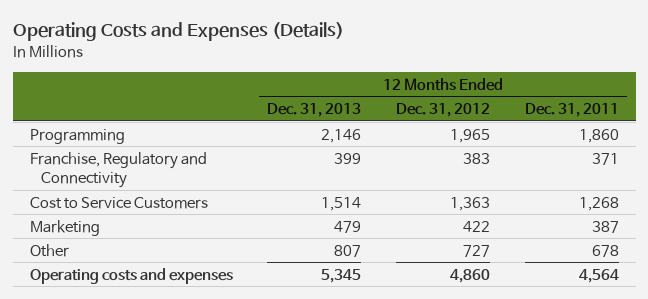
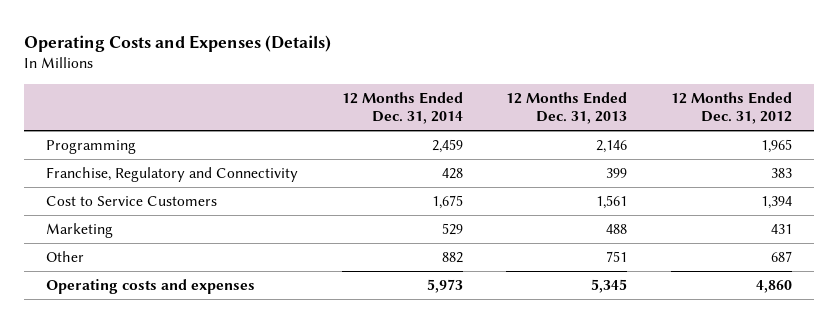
- | 12 Months Ended Dec. 31, 2013 | 12 Months Ended Dec. 31, 2012 | 12 Months Ended Dec. 31, 2011
+ | 12 Months Ended Dec. 31, 2014 | 12 Months Ended Dec. 31, 2013 | 12 Months Ended Dec. 31, 2012
- Cost to Service Customers | 1,514 | 1,363 | 1,268
- Marketing | 479 | 422 | 387
- Other | 807 | 727 | 678
+ Cost to Service Customers | 1,675 | 1,561 | 1,394
+ Marketing | 529 | 488 | 431
+ Other | 882 | 751 | 687

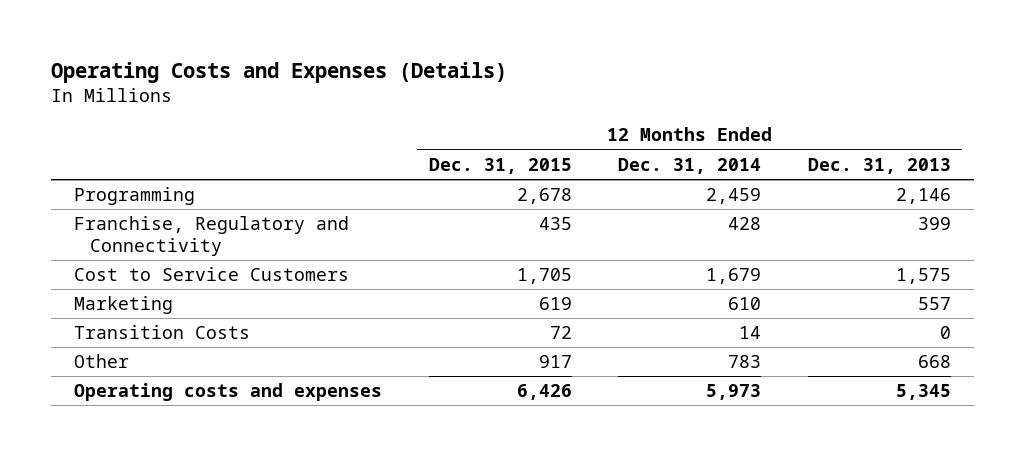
- | 12 Months Ended Dec. 31, 2014 | 12 Months Ended Dec. 31, 2013 | 12 Months Ended Dec. 31, 2012
+ | 12 Months Ended Dec. 31, 2015 | 12 Months Ended Dec. 31, 2014 | 12 Months Ended Dec. 31, 2013
- Cost to Service Customers | 1,675 | 1,561 | 1,394
- Marketing | 529 | 488 | 431
- Other | 882 | 751 | 687
+ Cost to Service Customers | 1,705 | 1,679 | 1,575
+ Marketing | 619 | 610 | 557
+ Transition Costs | 72 | 14 | 0
+ Other | 917 | 783 | 668

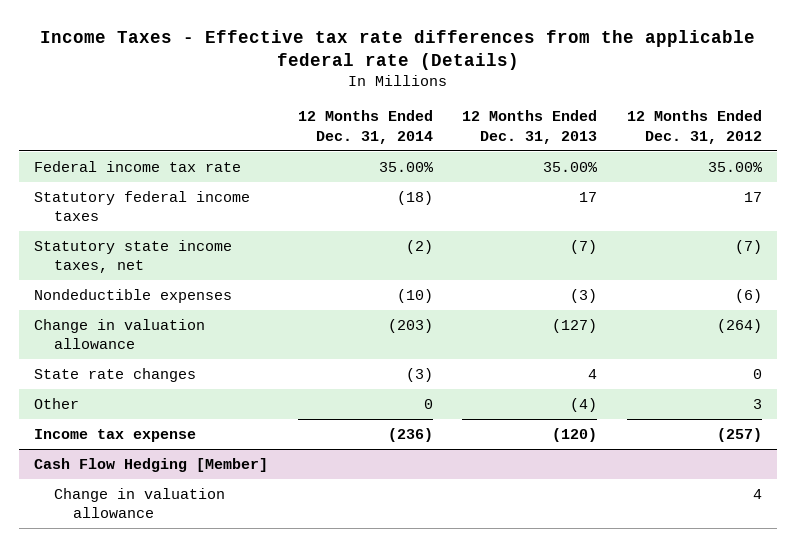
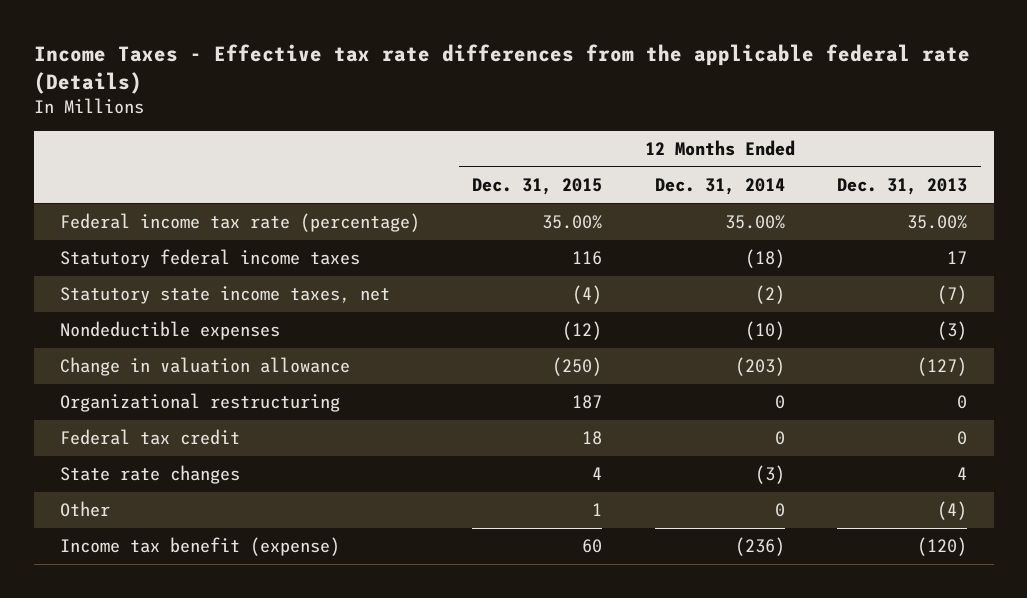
- | 12 Months Ended Dec. 31, 2014 | 12 Months Ended Dec. 31, 2013 | 12 Months Ended Dec. 31, 2012
+ | 12 Months Ended Dec. 31, 2015 | 12 Months Ended Dec. 31, 2014 | 12 Months Ended Dec. 31, 2013
- Federal income tax rate | 35.00% | 35.00% | 35.00%
+ Federal income tax rate (percentage) | 35.00% | 35.00% | 35.00%
+ Organizational restructuring | 187 | 0 | 0
+ Federal tax credit | 18 | 0 | 0
- Income tax expense | (236) | (120) | (257)
- Cash Flow Hedging [Member]
- Change in valuation allowance | | | 4
+ Income tax benefit (expense) | 60 | (236) | (120)

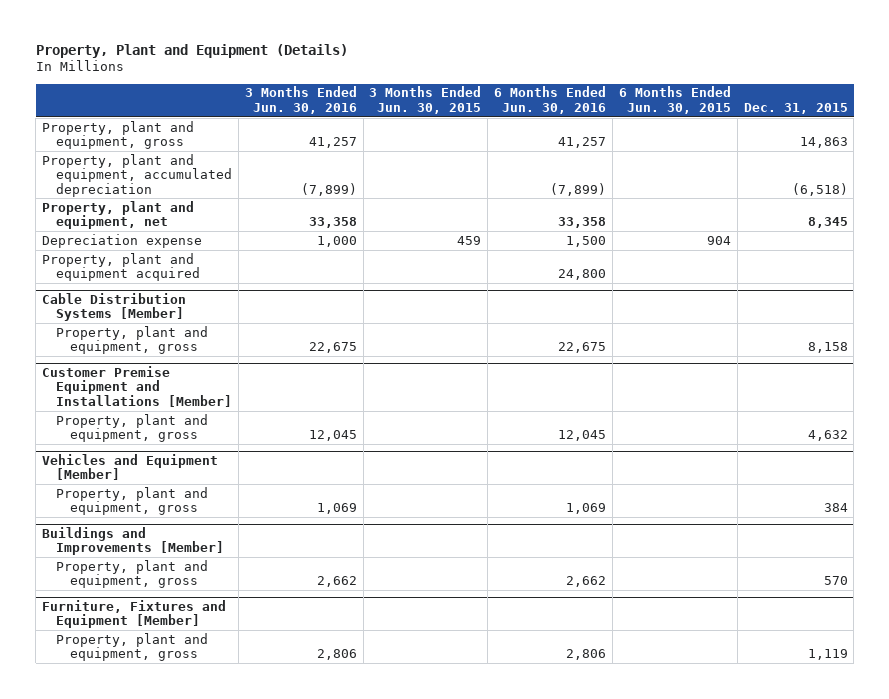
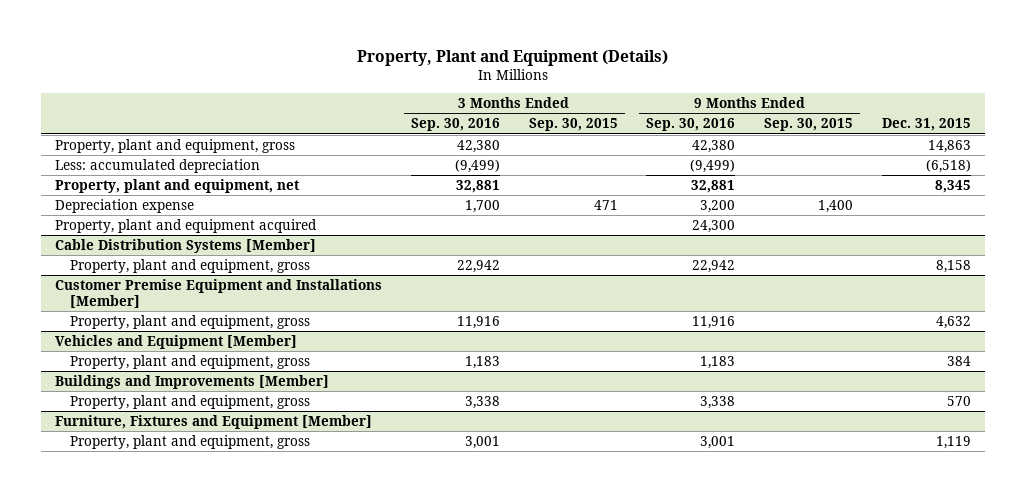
- | 3 Months Ended Jun. 30, 2016 | 3 Months Ended Jun. 30, 2015 | 6 Months Ended Jun. 30, 2016 | 6 Months Ended Jun. 30, 2015 | Dec. 31, 2015
+ | 3 Months Ended Sep. 30, 2016 | 3 Months Ended Sep. 30, 2015 | 9 Months Ended Sep. 30, 2016 | 9 Months Ended Sep. 30, 2015 | Dec. 31, 2015
- Property, plant and equipment, accumulated depreciation | (7,899) | | (7,899) | | (6,518)
+ Less: accumulated depreciation | (9,499) | | (9,499) | | (6,518)

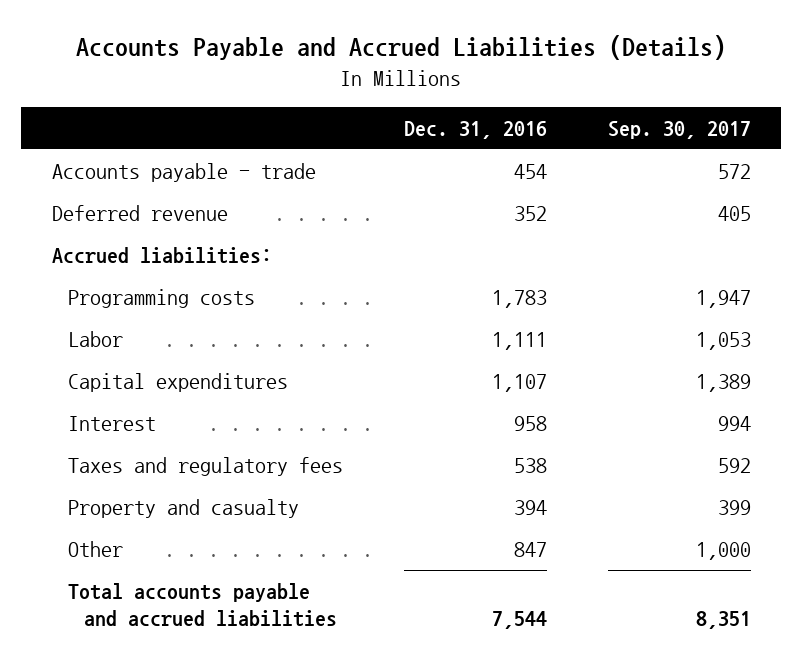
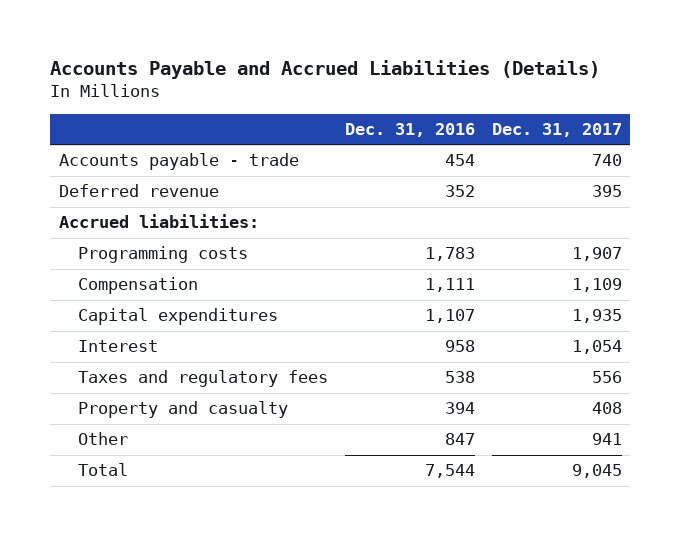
- | Dec. 31, 2016 | Sep. 30, 2017
+ | Dec. 31, 2016 | Dec. 31, 2017
- Labor | 1,111 | 1,053
+ Compensation | 1,111 | 1,109
- Total accounts payable and accrued liabilities | 7,544 | 8,351
+ Total | 7,544 | 9,045

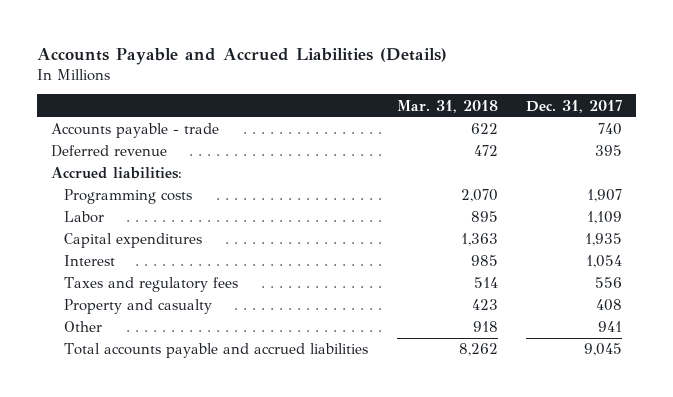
- | Dec. 31, 2016 | Dec. 31, 2017
+ | Mar. 31, 2018 | Dec. 31, 2017
- Compensation | 1,111 | 1,109
+ Labor | 895 | 1,109
- Total | 7,544 | 9,045
+ Total accounts payable and accrued liabilities | 8,262 | 9,045

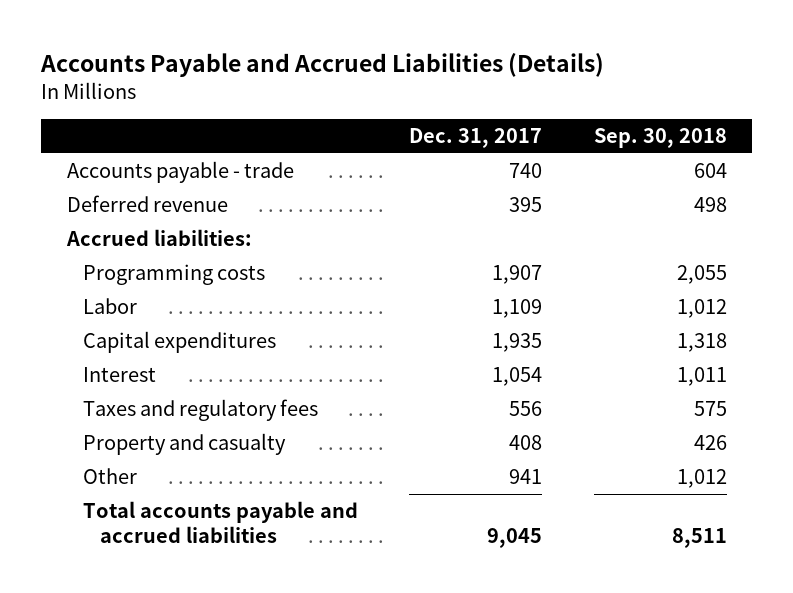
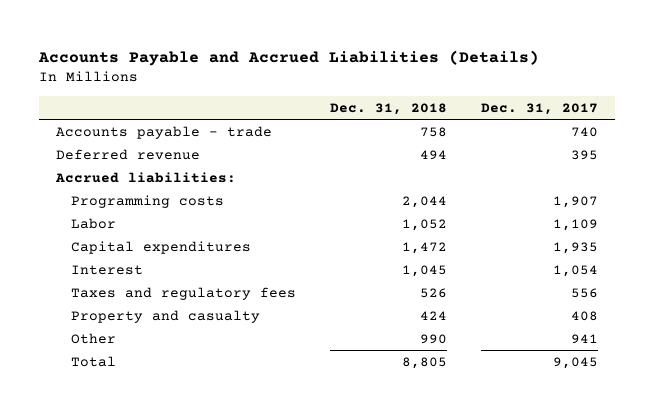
- | Dec. 31, 2017 | Sep. 30, 2018
+ | Dec. 31, 2018 | Dec. 31, 2017
- Total accounts payable and accrued liabilities | 9,045 | 8,511
+ Total | 8,805 | 9,045

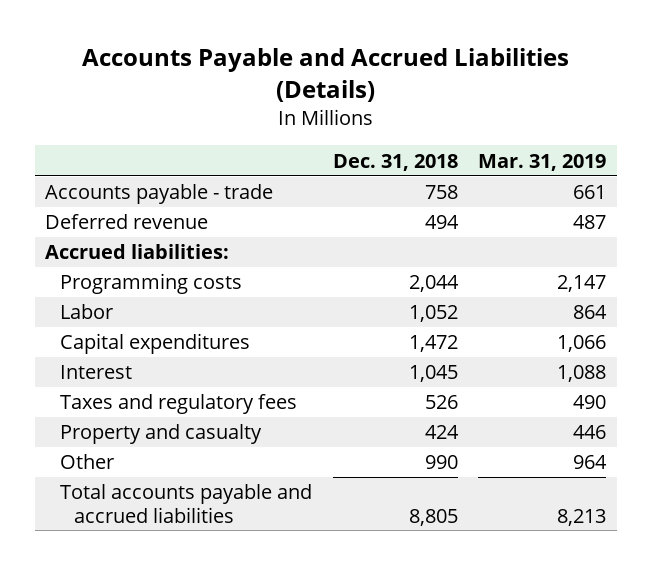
- | Dec. 31, 2018 | Dec. 31, 2017
+ | Dec. 31, 2018 | Mar. 31, 2019
- Total | 8,805 | 9,045
+ Total accounts payable and accrued liabilities | 8,805 | 8,213

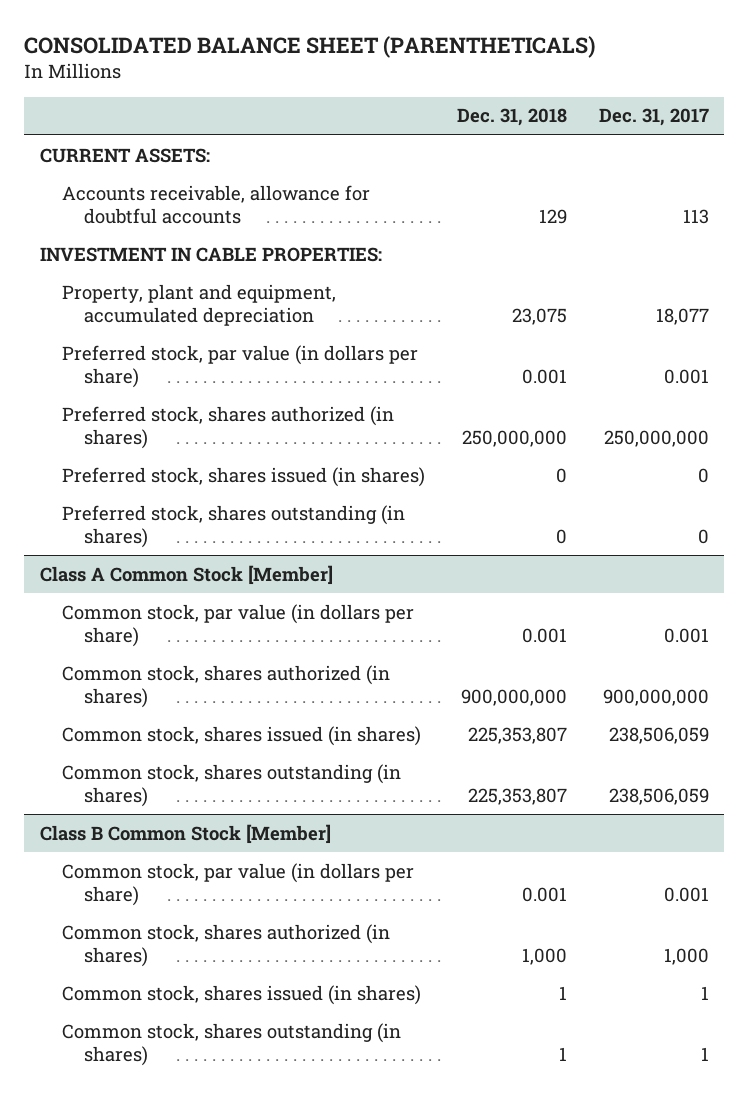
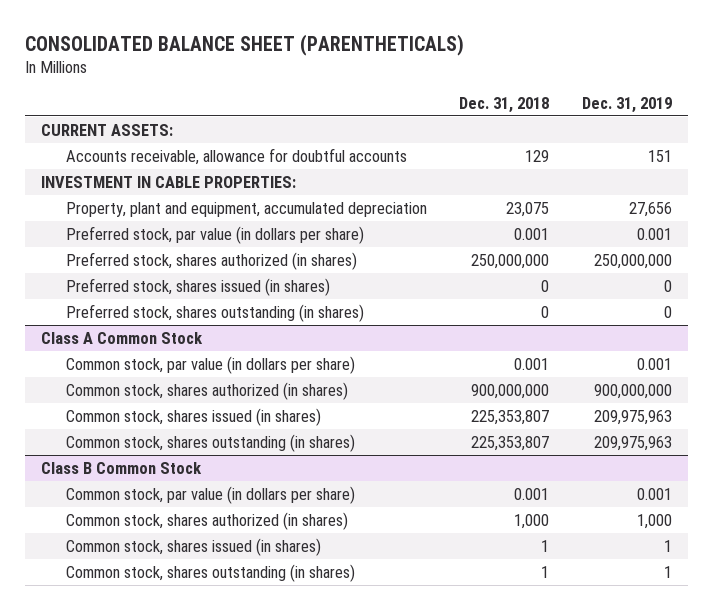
- | Dec. 31, 2018 | Dec. 31, 2017
+ | Dec. 31, 2018 | Dec. 31, 2019
- Class A Common Stock [Member]
+ Class A Common Stock
- Class B Common Stock [Member]
+ Class B Common Stock

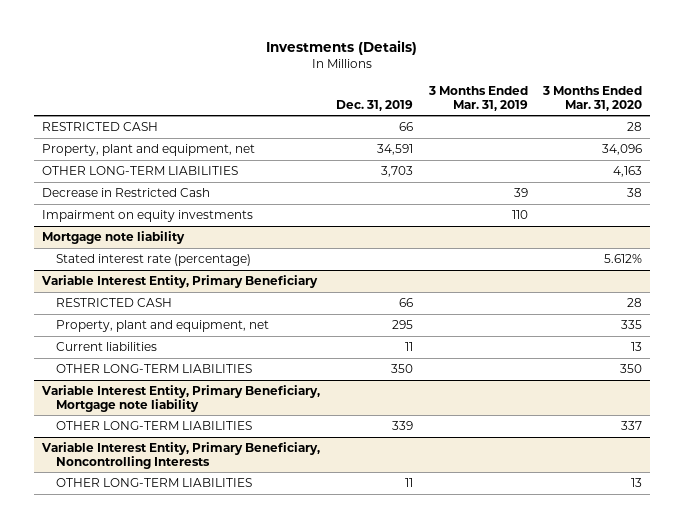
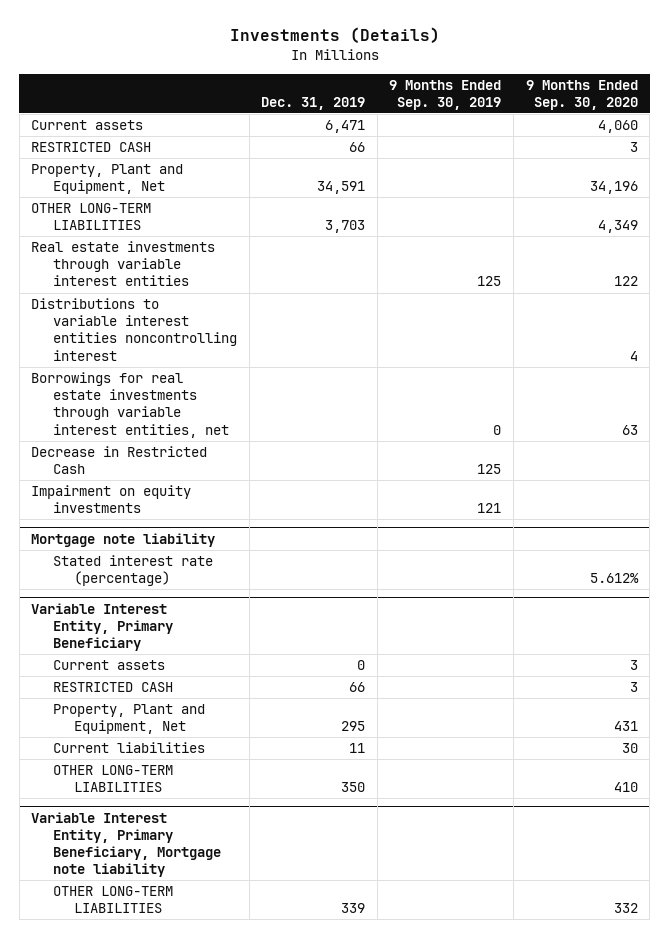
- | Dec. 31, 2019 | 3 Months Ended Mar. 31, 2019 | 3 Months Ended Mar. 31, 2020
+ | Dec. 31, 2019 | 9 Months Ended Sep. 30, 2019 | 9 Months Ended Sep. 30, 2020
+ Current assets | 6,471 | | 4,060
- Property, plant and equipment, net | 34,591 | | 34,096
+ Property, Plant and Equipment, Net | 34,591 | | 34,196
+ Real estate investments through variable interest entities | | 125 | 122
+ Distributions to variable interest entities noncontrolling interest | | | 4
+ Borrowings for real estate investments through variable interest entities, net | | 0 | 63
@ Variable Interest Entity, Primary Beneficiary
+ Current assets | 0 | | 3
- Property, plant and equipment, net | 295 | | 335
+ Property, Plant and Equipment, Net | 295 | | 431
- Variable Interest Entity, Primary Beneficiary, Noncontrolling Interests
- OTHER LONG-TERM LIABILITIES | 11 | | 13

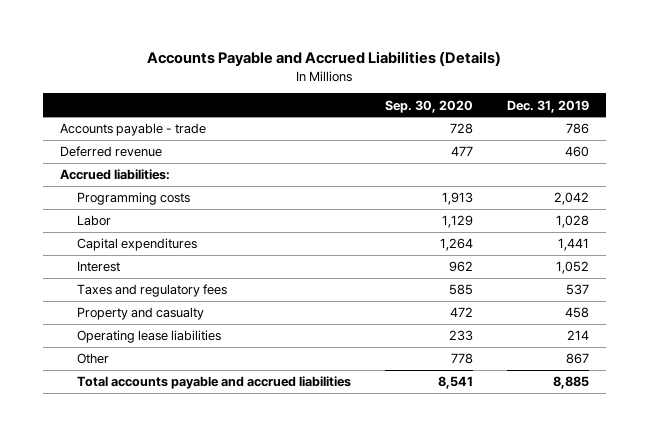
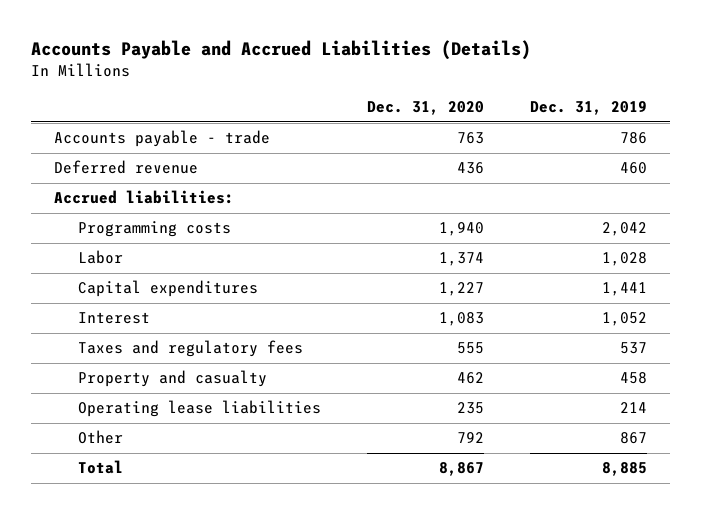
- | Sep. 30, 2020 | Dec. 31, 2019
+ | Dec. 31, 2020 | Dec. 31, 2019
- Total accounts payable and accrued liabilities | 8,541 | 8,885
+ Total | 8,867 | 8,885

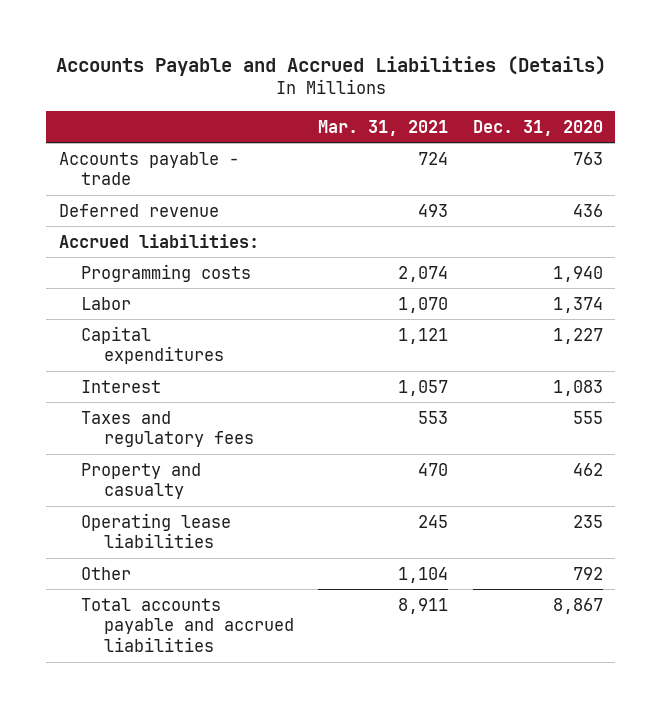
- | Dec. 31, 2020 | Dec. 31, 2019
+ | Mar. 31, 2021 | Dec. 31, 2020
- Total | 8,867 | 8,885
+ Total accounts payable and accrued liabilities | 8,911 | 8,867

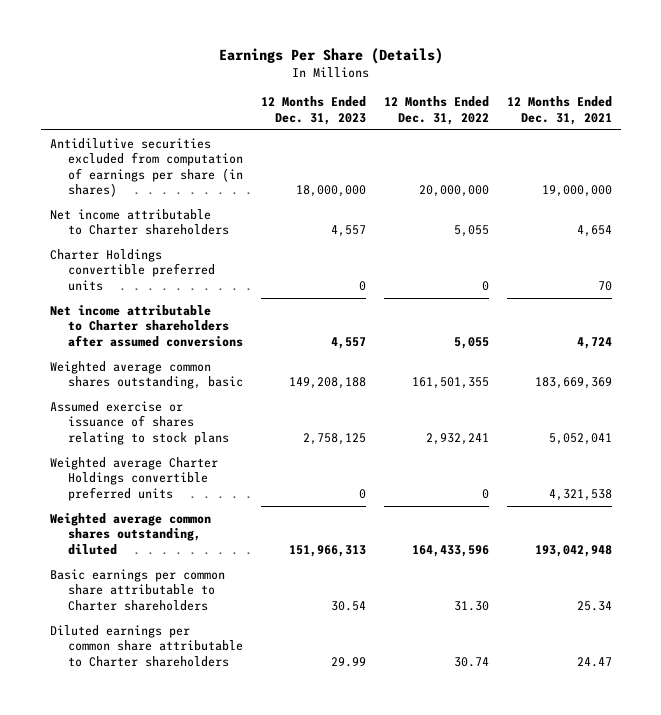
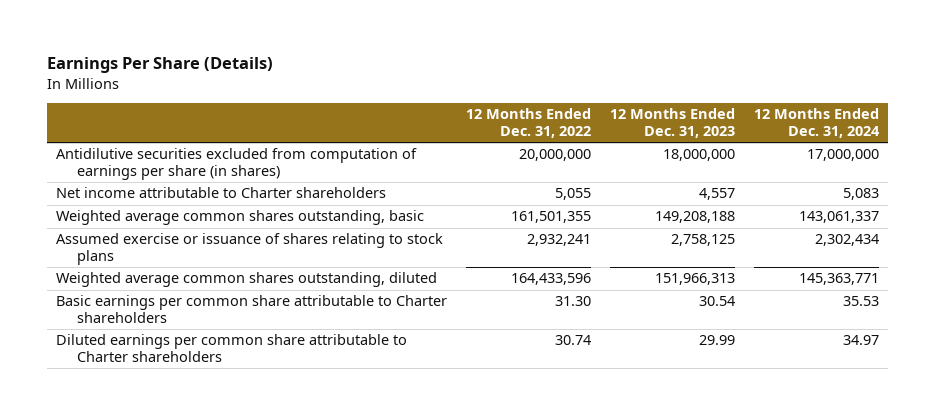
- | 12 Months Ended Dec. 31, 2023 | 12 Months Ended Dec. 31, 2022 | 12 Months Ended Dec. 31, 2021
+ | 12 Months Ended Dec. 31, 2022 | 12 Months Ended Dec. 31, 2023 | 12 Months Ended Dec. 31, 2024
- Charter Holdings convertible preferred units | 0 | 0 | 70
- Net income attributable to Charter shareholders after assumed conversions | 4,557 | 5,055 | 4,724
- Weighted average Charter Holdings convertible preferred units | 0 | 0 | 4,321,538

